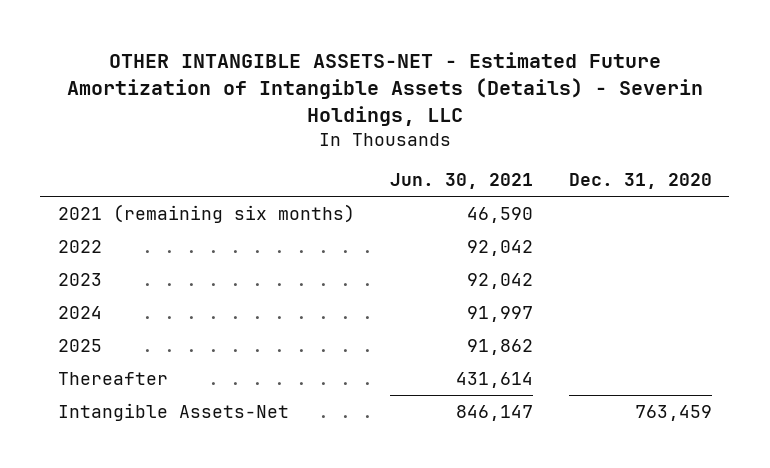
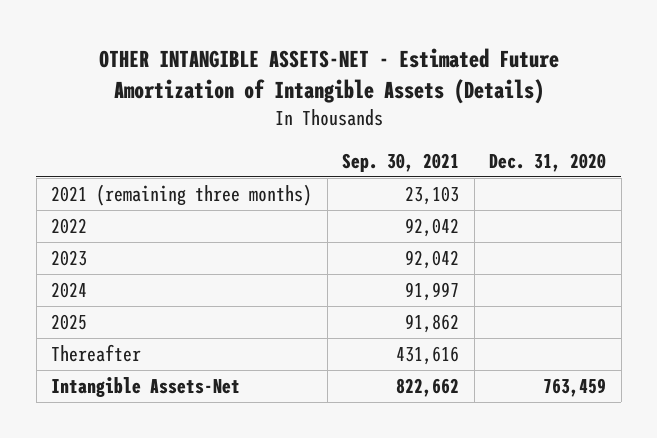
- OTHER INTANGIBLE ASSETS-NET - Estimated Future Amortization of Intangible Assets (Details) - Severin Holdings, LLC
+ OTHER INTANGIBLE ASSETS-NET - Estimated Future Amortization of Intangible Assets (Details)
- | Jun. 30, 2021 | Dec. 31, 2020
+ | Sep. 30, 2021 | Dec. 31, 2020
- 2021 (remaining six months) | 46,590 |
+ 2021 (remaining three months) | 23,103 |

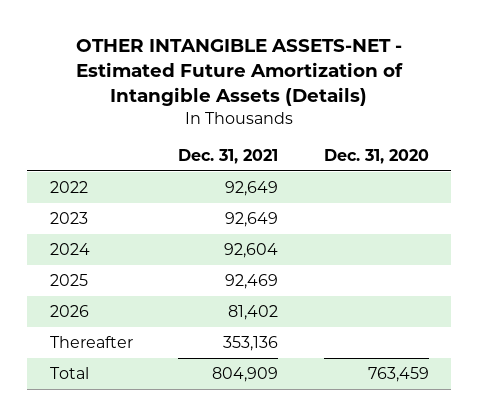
- | Sep. 30, 2021 | Dec. 31, 2020
+ | Dec. 31, 2021 | Dec. 31, 2020
- 2021 (remaining three months) | 23,103 |
+ 2026 | 81,402 |
- Intangible Assets-Net | 822,662 | 763,459
+ Total | 804,909 | 763,459

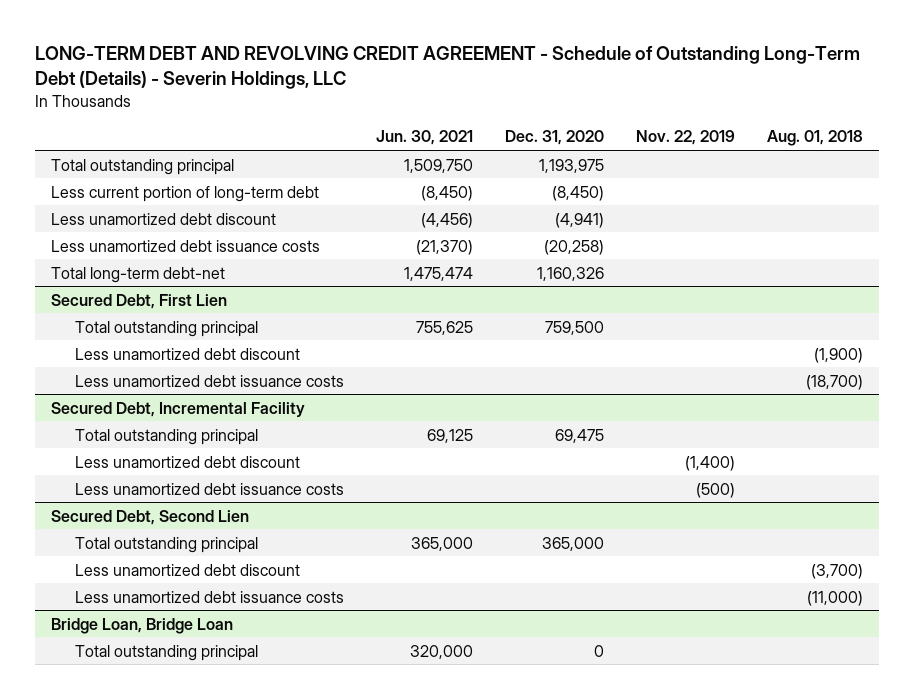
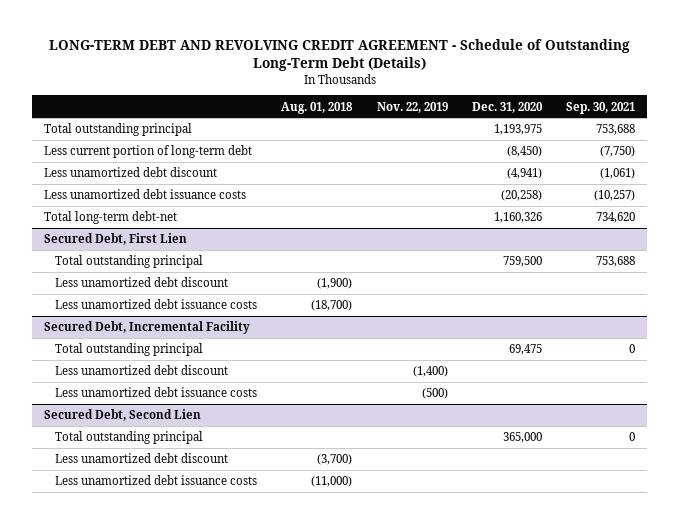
- LONG-TERM DEBT AND REVOLVING CREDIT AGREEMENT - Schedule of Outstanding Long-Term Debt (Details) - Severin Holdings, LLC
+ LONG-TERM DEBT AND REVOLVING CREDIT AGREEMENT - Schedule of Outstanding Long-Term Debt (Details)
- | Jun. 30, 2021 | Dec. 31, 2020 | Nov. 22, 2019 | Aug. 01, 2018
+ | Aug. 01, 2018 | Nov. 22, 2019 | Dec. 31, 2020 | Sep. 30, 2021
- Bridge Loan, Bridge Loan
- Total outstanding principal | 320,000 | 0 | |

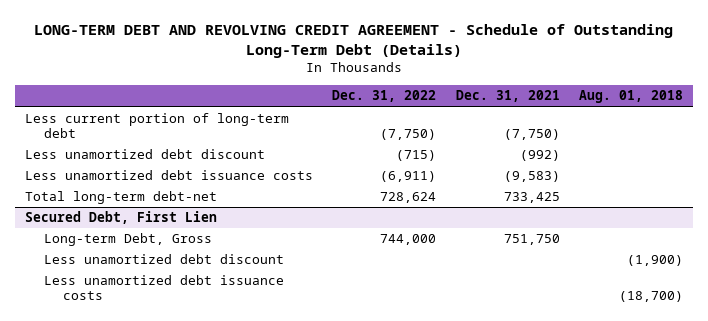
- | Aug. 01, 2018 | Nov. 22, 2019 | Dec. 31, 2020 | Sep. 30, 2021
+ | Dec. 31, 2022 | Dec. 31, 2021 | Aug. 01, 2018
- Total outstanding principal | | | 1,193,975 | 753,688
@ Secured Debt, First Lien
- Total outstanding principal | | | 759,500 | 753,688
+ Long-term Debt, Gross | 744,000 | 751,750 |
- Secured Debt, Incremental Facility
- Total outstanding principal | | | 69,475 | 0
- Less unamortized debt discount | | (1,400) | |
- Less unamortized debt issuance costs | | (500) | |
- Secured Debt, Second Lien
- Total outstanding principal | | | 365,000 | 0
- Less unamortized debt discount | (3,700) | | |
- Less unamortized debt issuance costs | (11,000) | | |

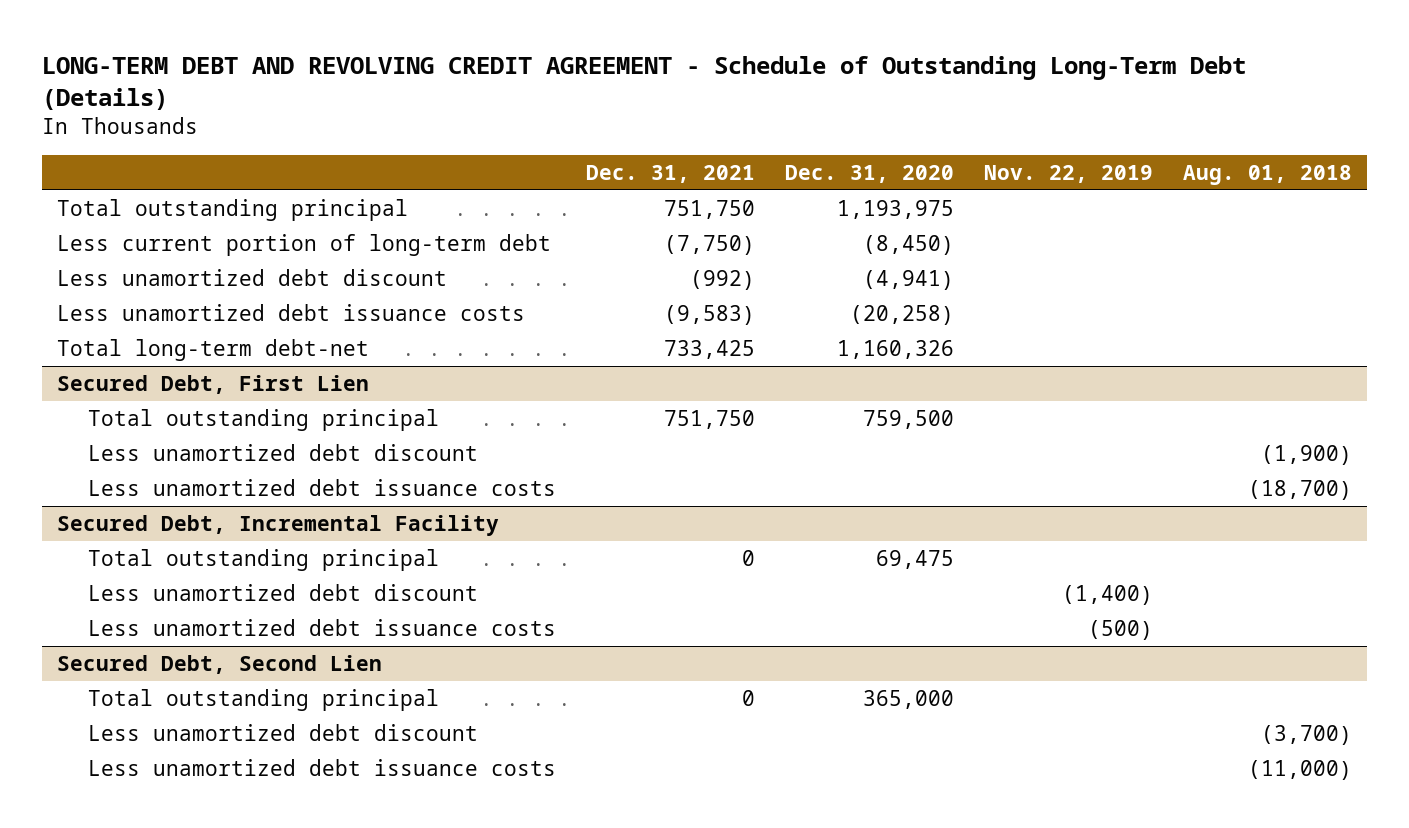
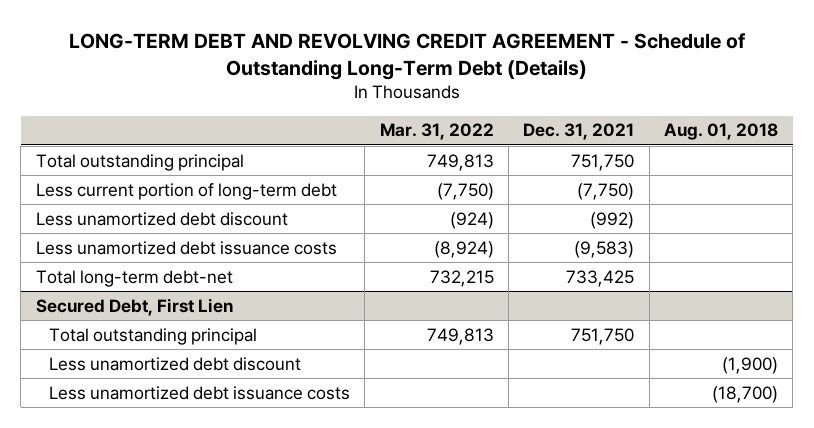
- | Dec. 31, 2021 | Dec. 31, 2020 | Nov. 22, 2019 | Aug. 01, 2018
+ | Mar. 31, 2022 | Dec. 31, 2021 | Aug. 01, 2018
- Secured Debt, Incremental Facility
- Total outstanding principal | 0 | 69,475 | |
- Less unamortized debt discount | | | (1,400) |
- Less unamortized debt issuance costs | | | (500) |
- Secured Debt, Second Lien
- Total outstanding principal | 0 | 365,000 | |
- Less unamortized debt discount | | | | (3,700)
- Less unamortized debt issuance costs | | | | (11,000)

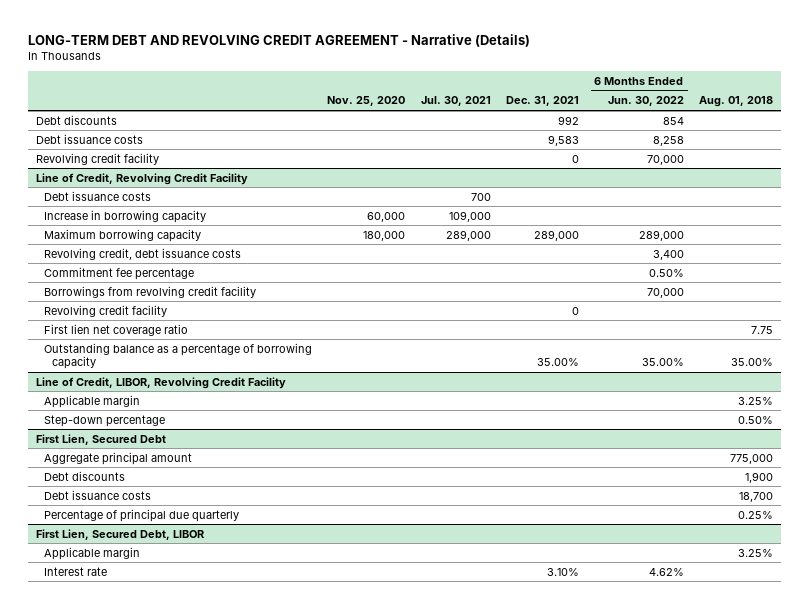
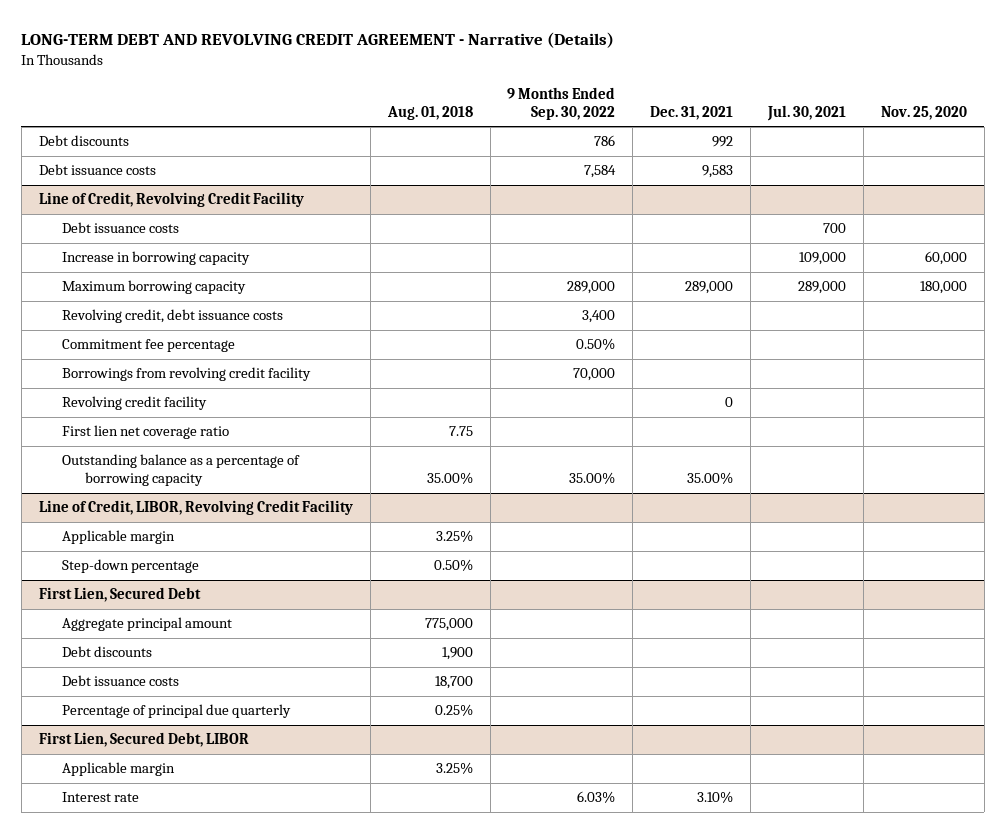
- | Nov. 25, 2020 | Jul. 30, 2021 | Dec. 31, 2021 | 6 Months Ended Jun. 30, 2022 | Aug. 01, 2018
+ | Aug. 01, 2018 | 9 Months Ended Sep. 30, 2022 | Dec. 31, 2021 | Jul. 30, 2021 | Nov. 25, 2020
- Revolving credit facility | | | 0 | 70,000 |

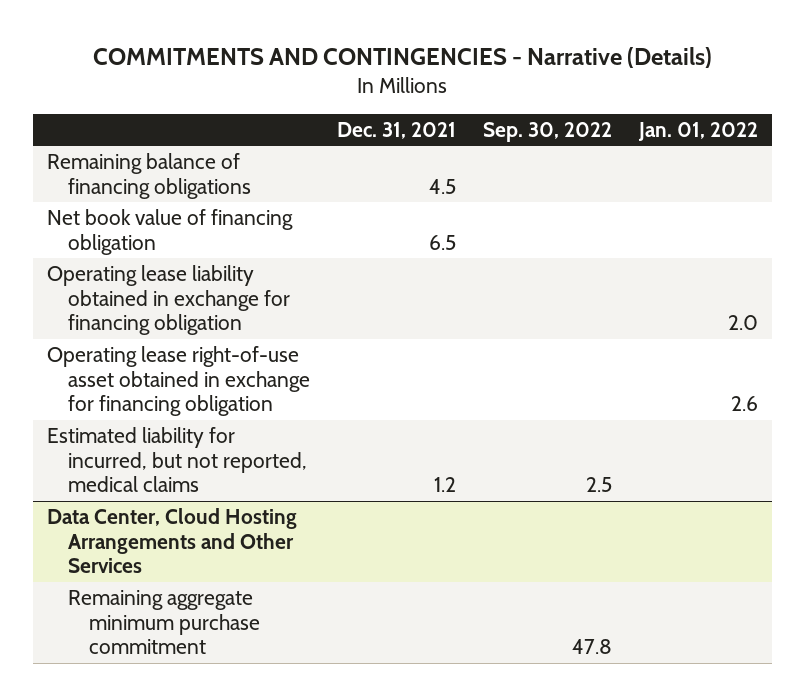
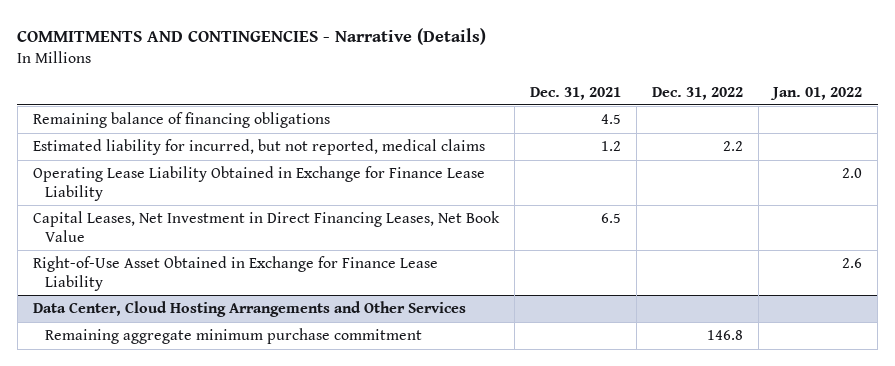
- | Dec. 31, 2021 | Sep. 30, 2022 | Jan. 01, 2022
+ | Dec. 31, 2021 | Dec. 31, 2022 | Jan. 01, 2022
- Net book value of financing obligation | 6.5 | |
- Operating lease liability obtained in exchange for financing obligation | | | 2.0
- Operating lease right-of-use asset obtained in exchange for financing obligation | | | 2.6
+ Operating Lease Liability Obtained in Exchange for Finance Lease Liability | | | 2.0
+ Capital Leases, Net Investment in Direct Financing Leases, Net Book Value | 6.5 | |
+ Right-of-Use Asset Obtained in Exchange for Finance Lease Liability | | | 2.6

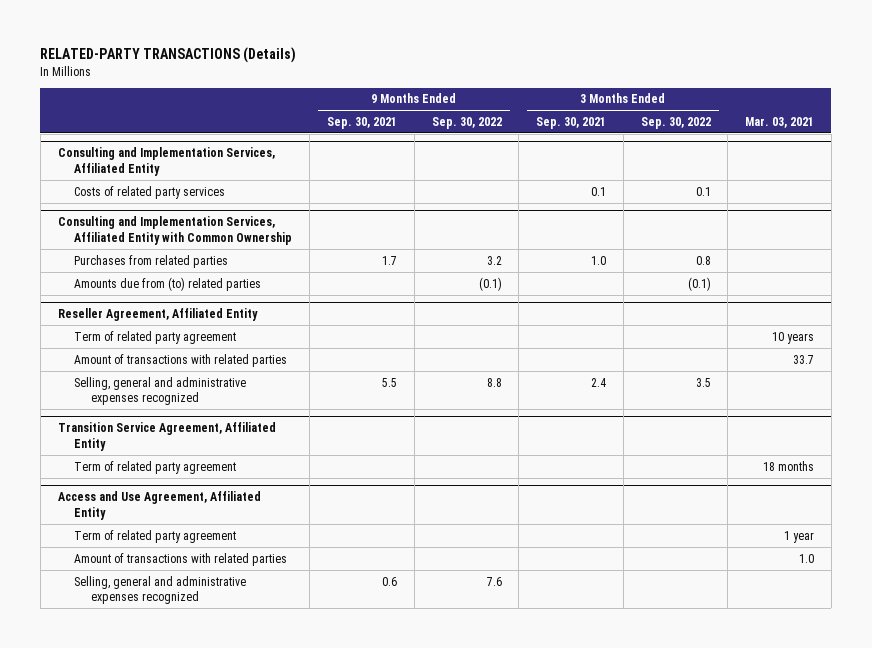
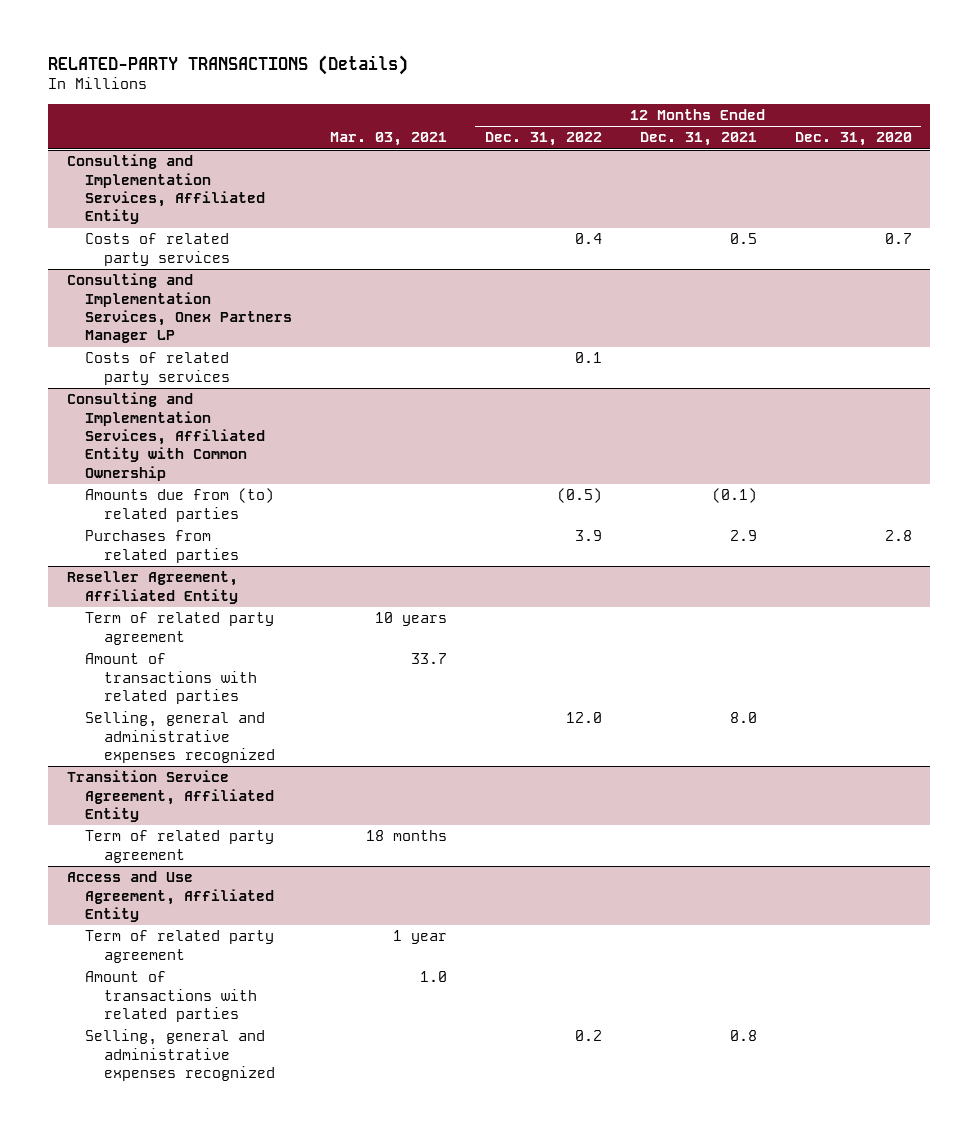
- | 9 Months Ended Sep. 30, 2021 | 9 Months Ended Sep. 30, 2022 | 3 Months Ended Sep. 30, 2021 | 3 Months Ended Sep. 30, 2022 | Mar. 03, 2021
+ | Mar. 03, 2021 | 12 Months Ended Dec. 31, 2022 | 12 Months Ended Dec. 31, 2021 | 12 Months Ended Dec. 31, 2020
+ Consulting and Implementation Services, Onex Partners Manager LP
+ Costs of related party services | | 0.1 | |
@ Consulting and Implementation Services, Affiliated Entity with Common Ownership
moved down: Purchases from related parties | | 3.9 | 2.9 | 2.8

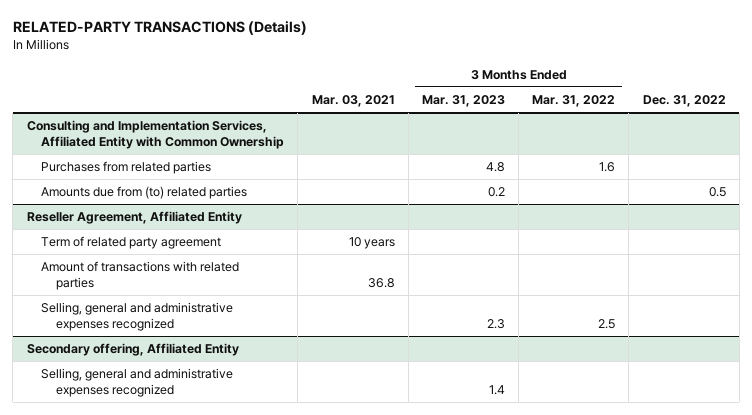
- | Mar. 03, 2021 | 12 Months Ended Dec. 31, 2022 | 12 Months Ended Dec. 31, 2021 | 12 Months Ended Dec. 31, 2020
+ | Mar. 03, 2021 | 3 Months Ended Mar. 31, 2023 | 3 Months Ended Mar. 31, 2022 | Dec. 31, 2022
- Consulting and Implementation Services, Affiliated Entity
- Costs of related party services | | 0.4 | 0.5 | 0.7
- Consulting and Implementation Services, Onex Partners Manager LP
- Costs of related party services | | 0.1 | |
@ Consulting and Implementation Services, Affiliated Entity with Common Ownership
moved down: Amounts due from (to) related parties | | 0.2 | | 0.5
@ Reseller Agreement, Affiliated Entity
- Amount of transactions with related parties | 33.7 | | |
+ Amount of transactions with related parties | 36.8 | | |
- Transition Service Agreement, Affiliated Entity
- Term of related party agreement | 18 months | | |
- Access and Use Agreement, Affiliated Entity
- Term of related party agreement | 1 year | | |
- Amount of transactions with related parties | 1.0 | | |
- Selling, general and administrative expenses recognized | | 0.2 | 0.8 |
+ Secondary offering, Affiliated Entity
+ Selling, general and administrative expenses recognized | | 1.4 | |

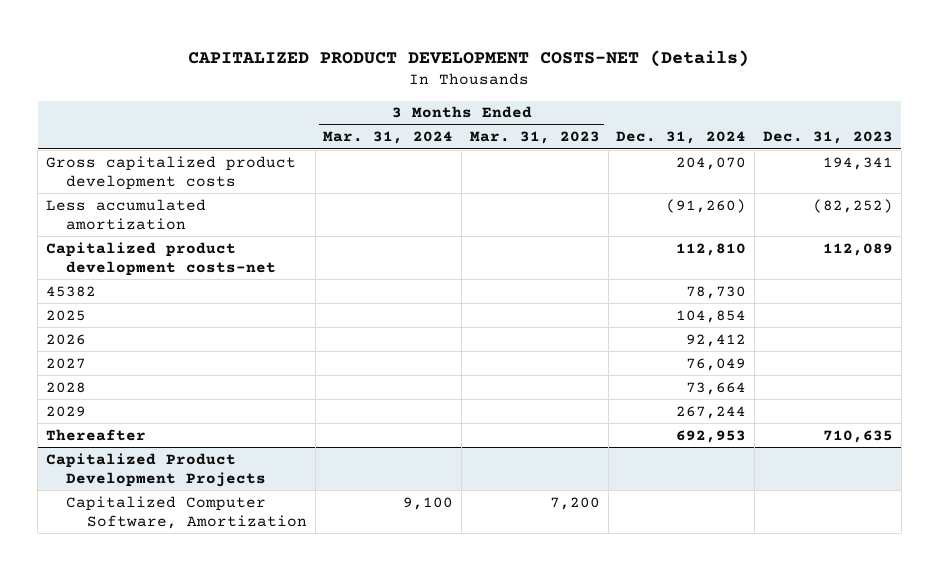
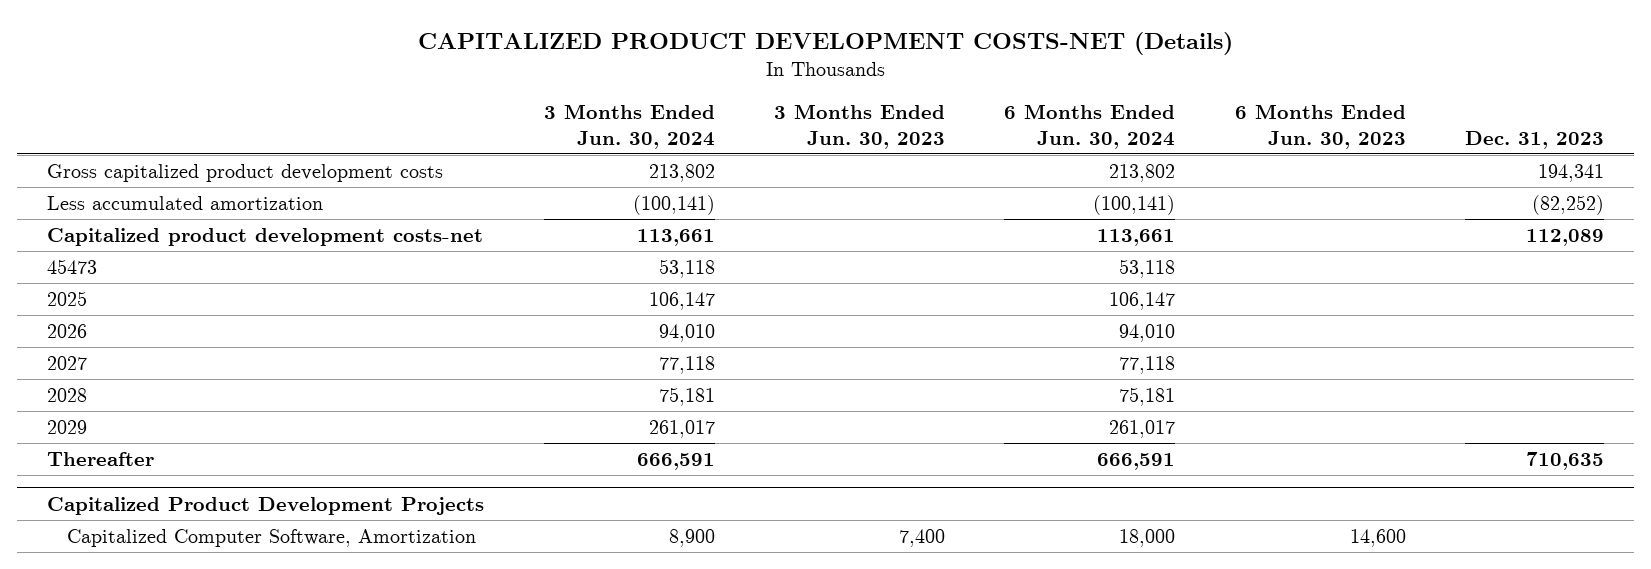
- | 3 Months Ended Mar. 31, 2024 | 3 Months Ended Mar. 31, 2023 | Dec. 31, 2024 | Dec. 31, 2023
+ | 3 Months Ended Jun. 30, 2024 | 3 Months Ended Jun. 30, 2023 | 6 Months Ended Jun. 30, 2024 | 6 Months Ended Jun. 30, 2023 | Dec. 31, 2023
- 45382 | | | 78,730 |
+ 45473 | 53,118 | | 53,118 | |

